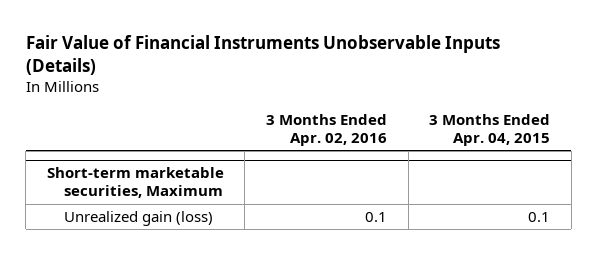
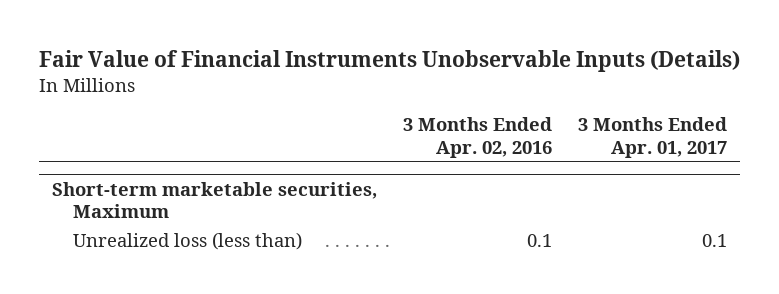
- | 3 Months Ended Apr. 02, 2016 | 3 Months Ended Apr. 04, 2015
+ | 3 Months Ended Apr. 02, 2016 | 3 Months Ended Apr. 01, 2017
@ Short-term marketable securities, Maximum
- Unrealized gain (loss) | 0.1 | 0.1
+ Unrealized loss (less than) | 0.1 | 0.1

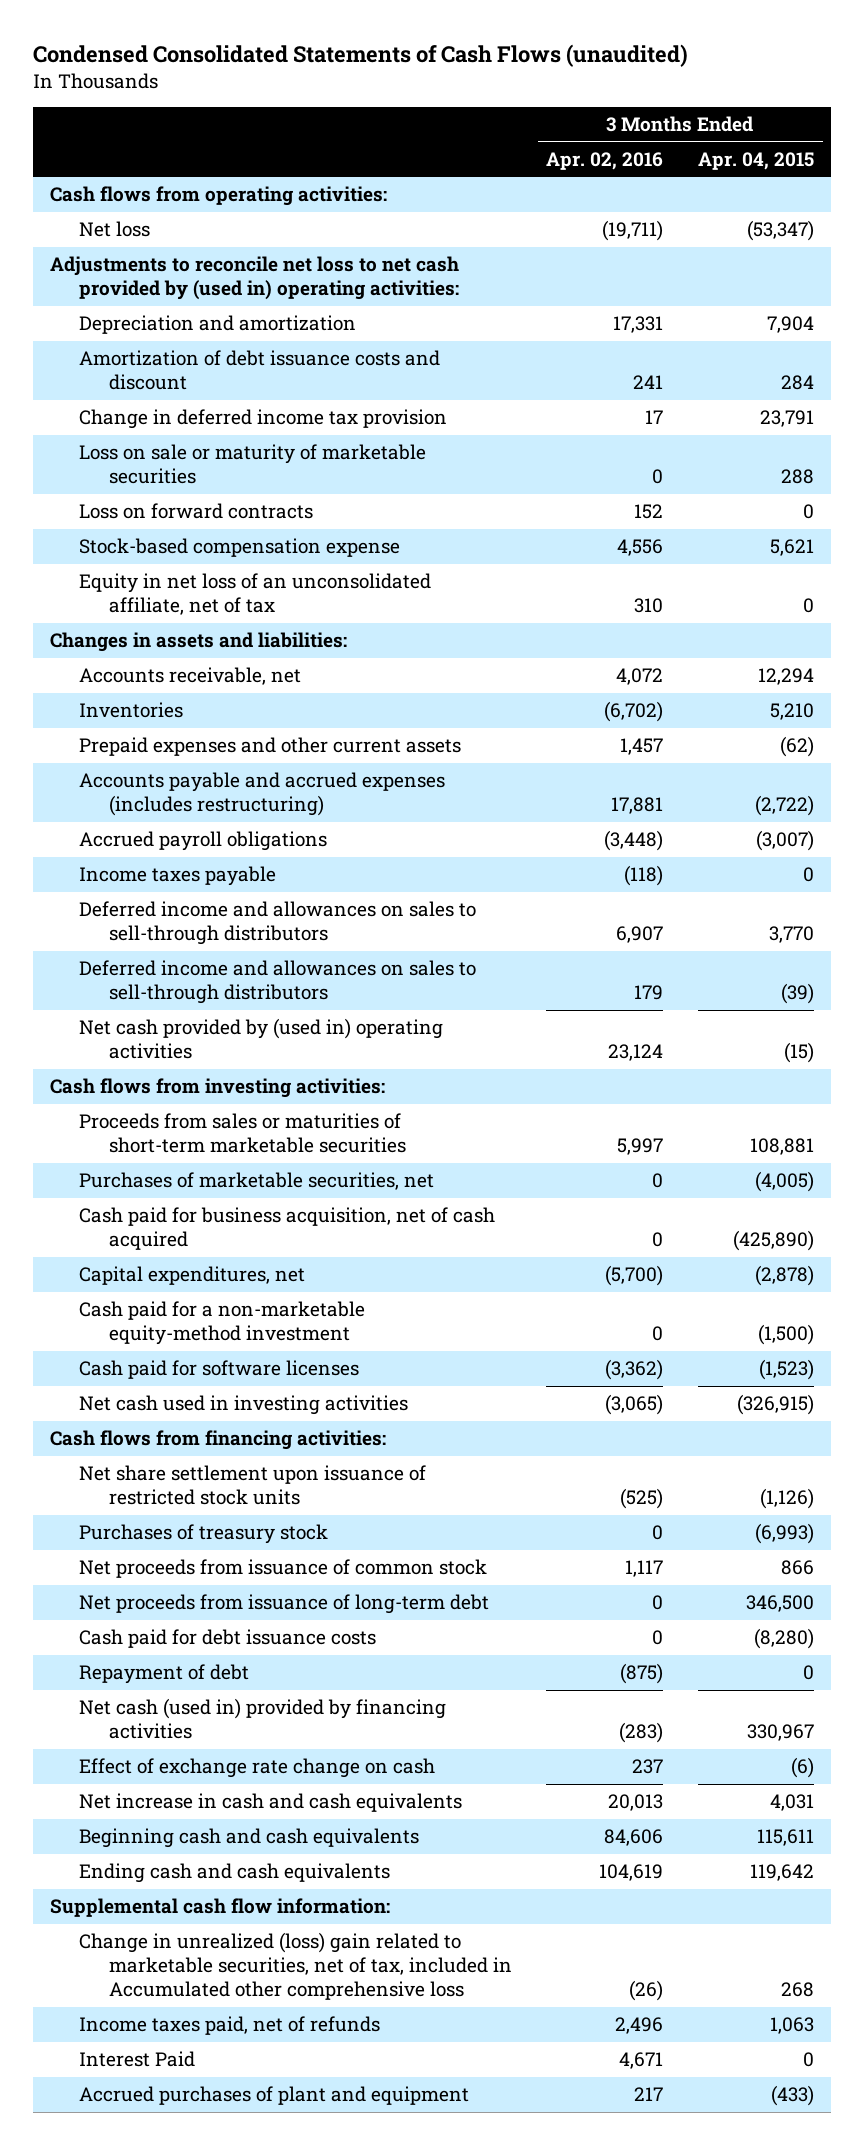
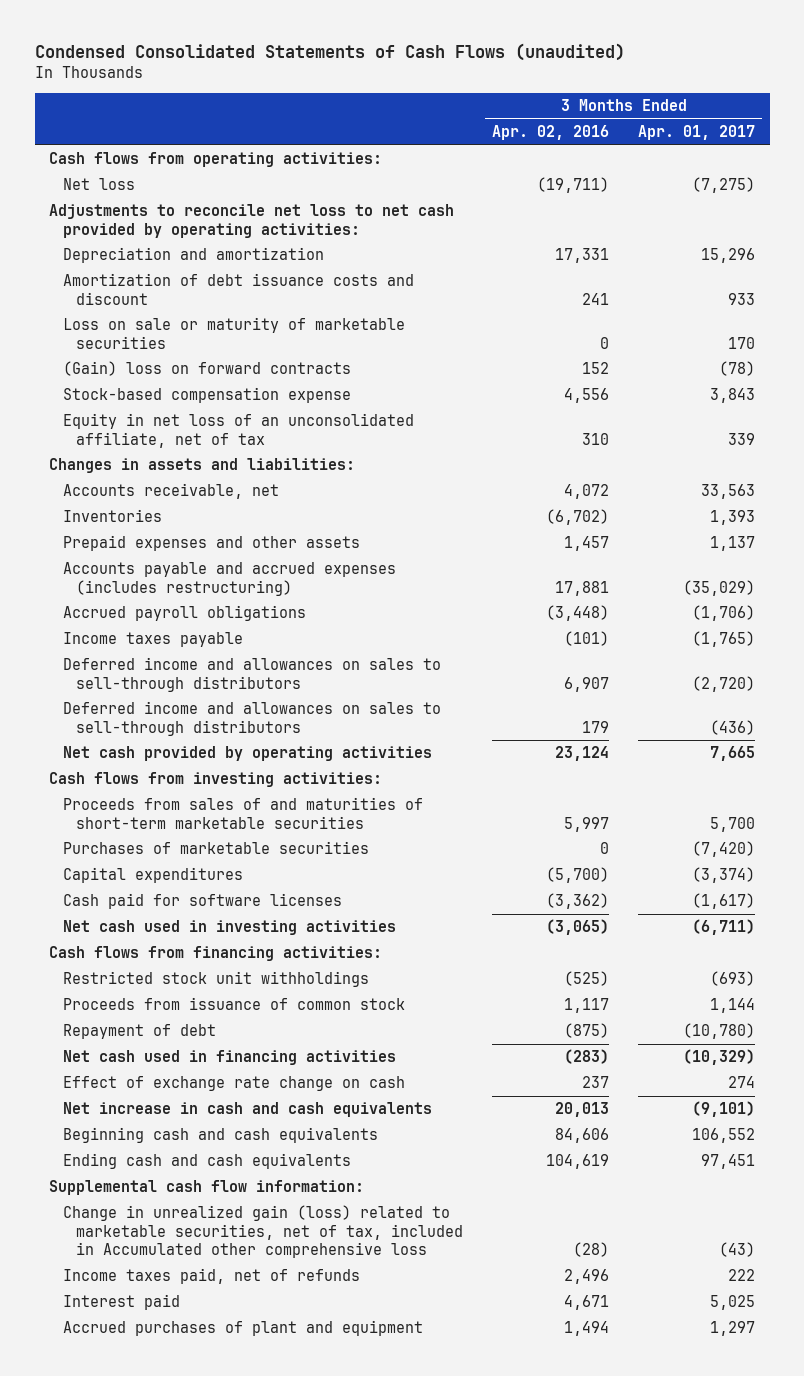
- | 3 Months Ended Apr. 02, 2016 | 3 Months Ended Apr. 04, 2015
+ | 3 Months Ended Apr. 02, 2016 | 3 Months Ended Apr. 01, 2017
- Adjustments to reconcile net loss to net cash provided by (used in) operating activities:
+ Adjustments to reconcile net loss to net cash provided by operating activities:
- Change in deferred income tax provision | 17 | 23,791
- Loss on forward contracts | 152 | 0
+ (Gain) loss on forward contracts | 152 | (78)
- Prepaid expenses and other current assets | 1,457 | (62)
+ Prepaid expenses and other assets | 1,457 | 1,137
- Income taxes payable | (118) | 0
+ Income taxes payable | (101) | (1,765)
- Net cash provided by (used in) operating activities | 23,124 | (15)
+ Net cash provided by operating activities | 23,124 | 7,665
- Proceeds from sales or maturities of short-term marketable securities | 5,997 | 108,881
- Purchases of marketable securities, net | 0 | (4,005)
- Cash paid for business acquisition, net of cash acquired | 0 | (425,890)
- Capital expenditures, net | (5,700) | (2,878)
- Cash paid for a non-marketable equity-method investment | 0 | (1,500)
+ Proceeds from sales of and maturities of short-term marketable securities | 5,997 | 5,700
+ Purchases of marketable securities | 0 | (7,420)
+ Capital expenditures | (5,700) | (3,374)
- Net share settlement upon issuance of restricted stock units | (525) | (1,126)
- Purchases of treasury stock | 0 | (6,993)
- Net proceeds from issuance of common stock | 1,117 | 866
- Net proceeds from issuance of long-term debt | 0 | 346,500
- Cash paid for debt issuance costs | 0 | (8,280)
+ Restricted stock unit withholdings | (525) | (693)
+ Proceeds from issuance of common stock | 1,117 | 1,144
- Net cash (used in) provided by financing activities | (283) | 330,967
+ Net cash used in financing activities | (283) | (10,329)
- Change in unrealized (loss) gain related to marketable securities, net of tax, included in Accumulated other comprehensive loss | (26) | 268
+ Change in unrealized gain (loss) related to marketable securities, net of tax, included in Accumulated other comprehensive loss | (28) | (43)
- Interest Paid | 4,671 | 0
- Accrued purchases of plant and equipment | 217 | (433)
+ Interest paid | 4,671 | 5,025
+ Accrued purchases of plant and equipment | 1,494 | 1,297

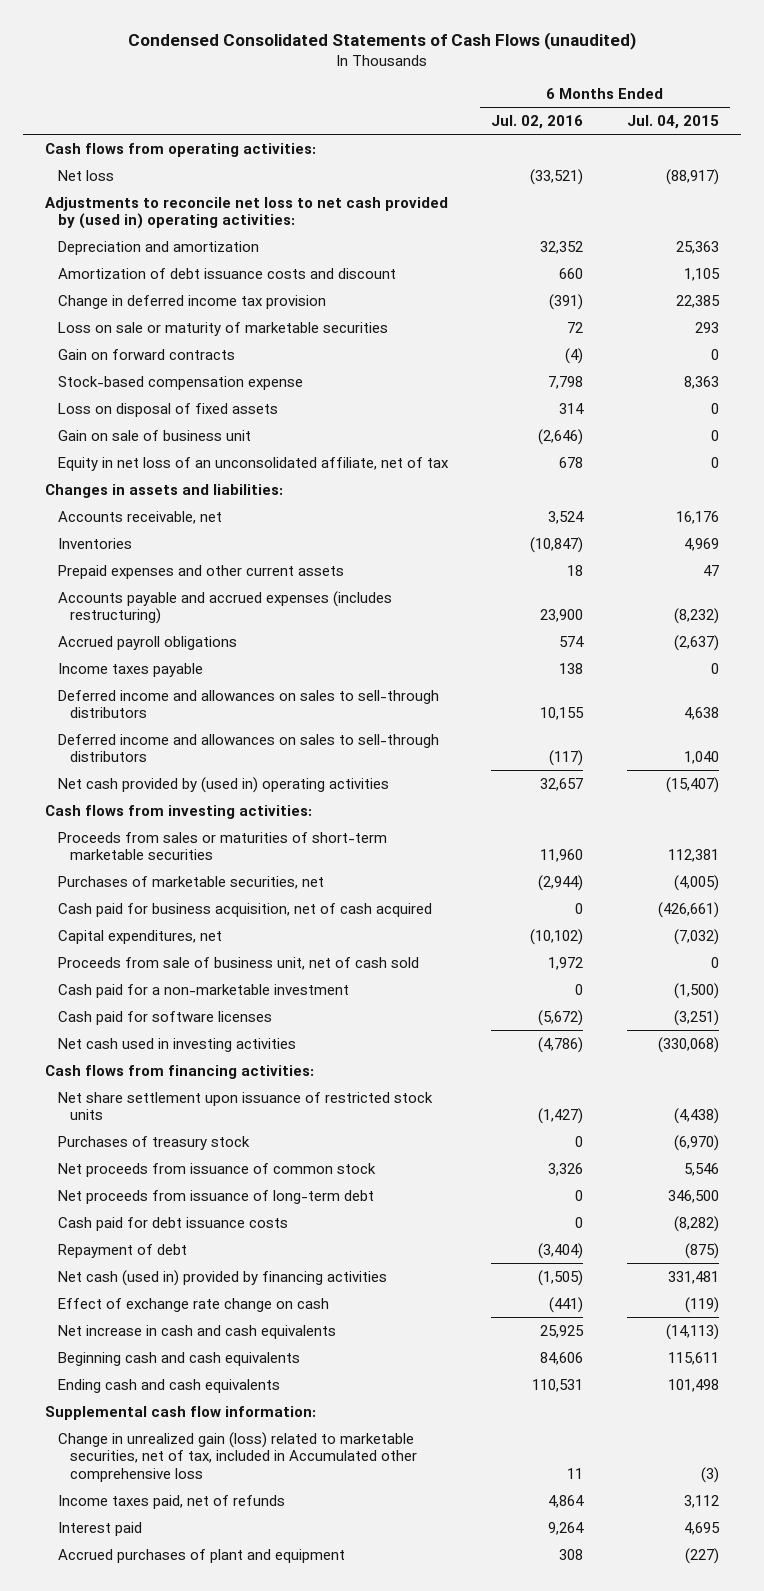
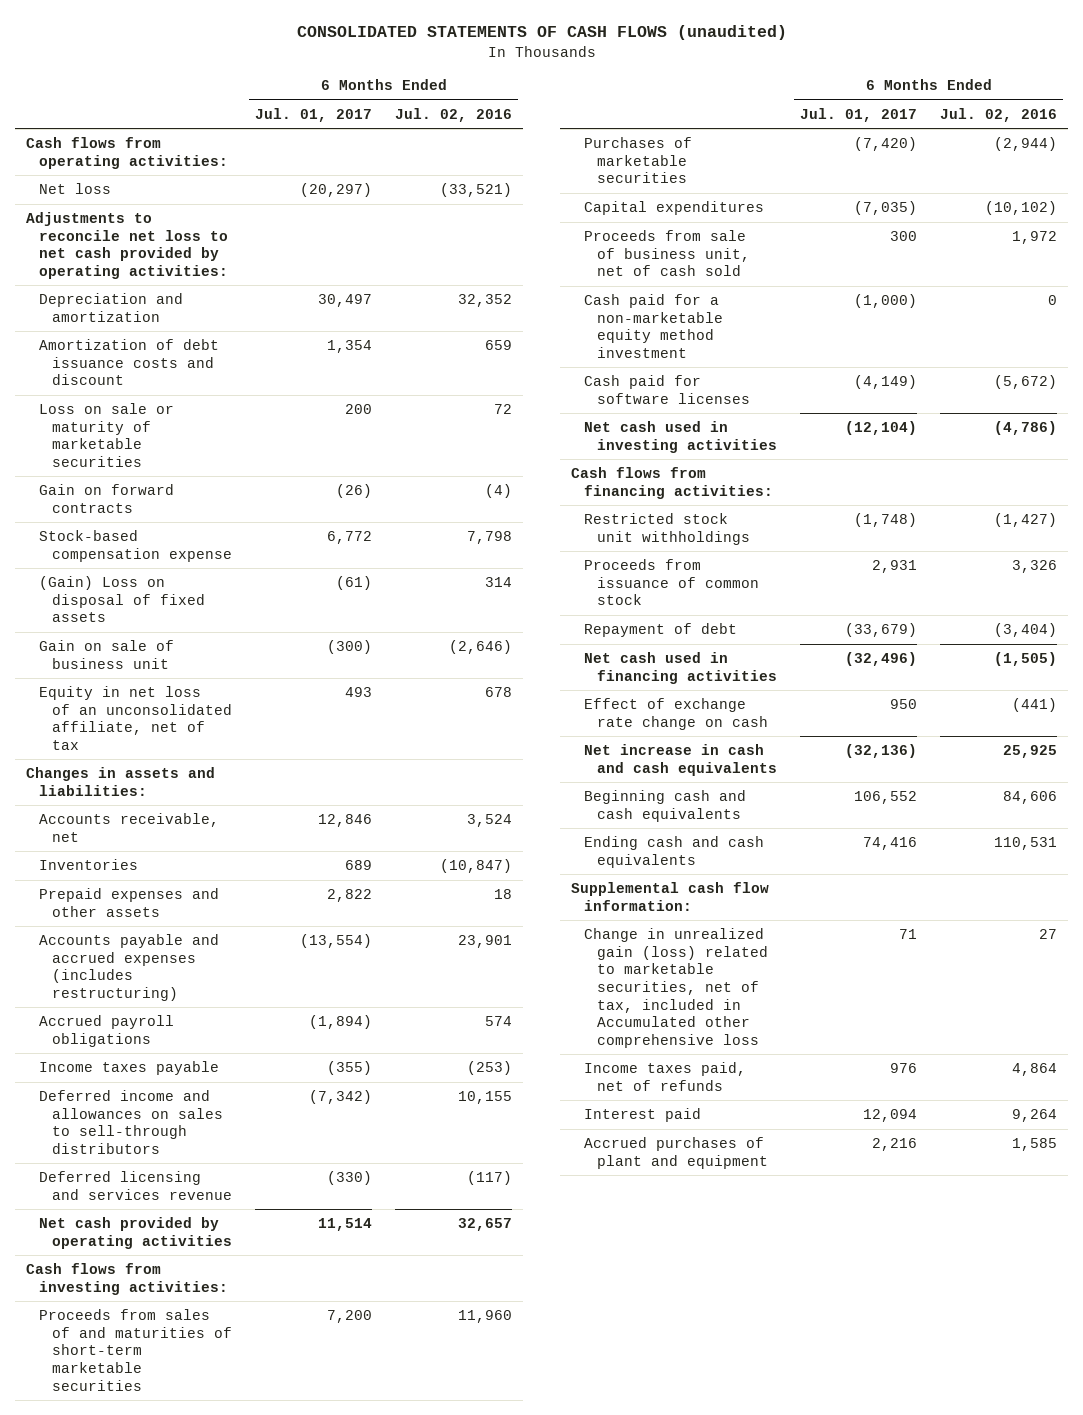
- Condensed Consolidated Statements of Cash Flows (unaudited)
+ CONSOLIDATED STATEMENTS OF CASH FLOWS (unaudited)
- | 6 Months Ended Jul. 02, 2016 | 6 Months Ended Jul. 04, 2015
+ | 6 Months Ended Jul. 01, 2017 | 6 Months Ended Jul. 02, 2016
- Adjustments to reconcile net loss to net cash provided by (used in) operating activities:
+ Adjustments to reconcile net loss to net cash provided by operating activities:
- Amortization of debt issuance costs and discount | 660 | 1,105
- Change in deferred income tax provision | (391) | 22,385
+ Amortization of debt issuance costs and discount | 1,354 | 659
- Loss on disposal of fixed assets | 314 | 0
+ (Gain) Loss on disposal of fixed assets | (61) | 314
- Prepaid expenses and other current assets | 18 | 47
- Accounts payable and accrued expenses (includes restructuring) | 23,900 | (8,232)
+ Prepaid expenses and other assets | 2,822 | 18
+ Accounts payable and accrued expenses (includes restructuring) | (13,554) | 23,901
- Income taxes payable | 138 | 0
+ Income taxes payable | (355) | (253)
- Deferred income and allowances on sales to sell-through distributors | (117) | 1,040
- Net cash provided by (used in) operating activities | 32,657 | (15,407)
+ Deferred licensing and services revenue | (330) | (117)
+ Net cash provided by operating activities | 11,514 | 32,657
- Proceeds from sales or maturities of short-term marketable securities | 11,960 | 112,381
- Purchases of marketable securities, net | (2,944) | (4,005)
- Cash paid for business acquisition, net of cash acquired | 0 | (426,661)
- Capital expenditures, net | (10,102) | (7,032)
+ Proceeds from sales of and maturities of short-term marketable securities | 7,200 | 11,960
+ Purchases of marketable securities | (7,420) | (2,944)
+ Capital expenditures | (7,035) | (10,102)
- Cash paid for a non-marketable investment | 0 | (1,500)
+ Cash paid for a non-marketable equity method investment | (1,000) | 0
- Net share settlement upon issuance of restricted stock units | (1,427) | (4,438)
- Purchases of treasury stock | 0 | (6,970)
- Net proceeds from issuance of common stock | 3,326 | 5,546
- Net proceeds from issuance of long-term debt | 0 | 346,500
- Cash paid for debt issuance costs | 0 | (8,282)
+ Restricted stock unit withholdings | (1,748) | (1,427)
+ Proceeds from issuance of common stock | 2,931 | 3,326
- Net cash (used in) provided by financing activities | (1,505) | 331,481
+ Net cash used in financing activities | (32,496) | (1,505)
- Change in unrealized gain (loss) related to marketable securities, net of tax, included in Accumulated other comprehensive loss | 11 | (3)
+ Change in unrealized gain (loss) related to marketable securities, net of tax, included in Accumulated other comprehensive loss | 71 | 27
- Accrued purchases of plant and equipment | 308 | (227)
+ Accrued purchases of plant and equipment | 2,216 | 1,585

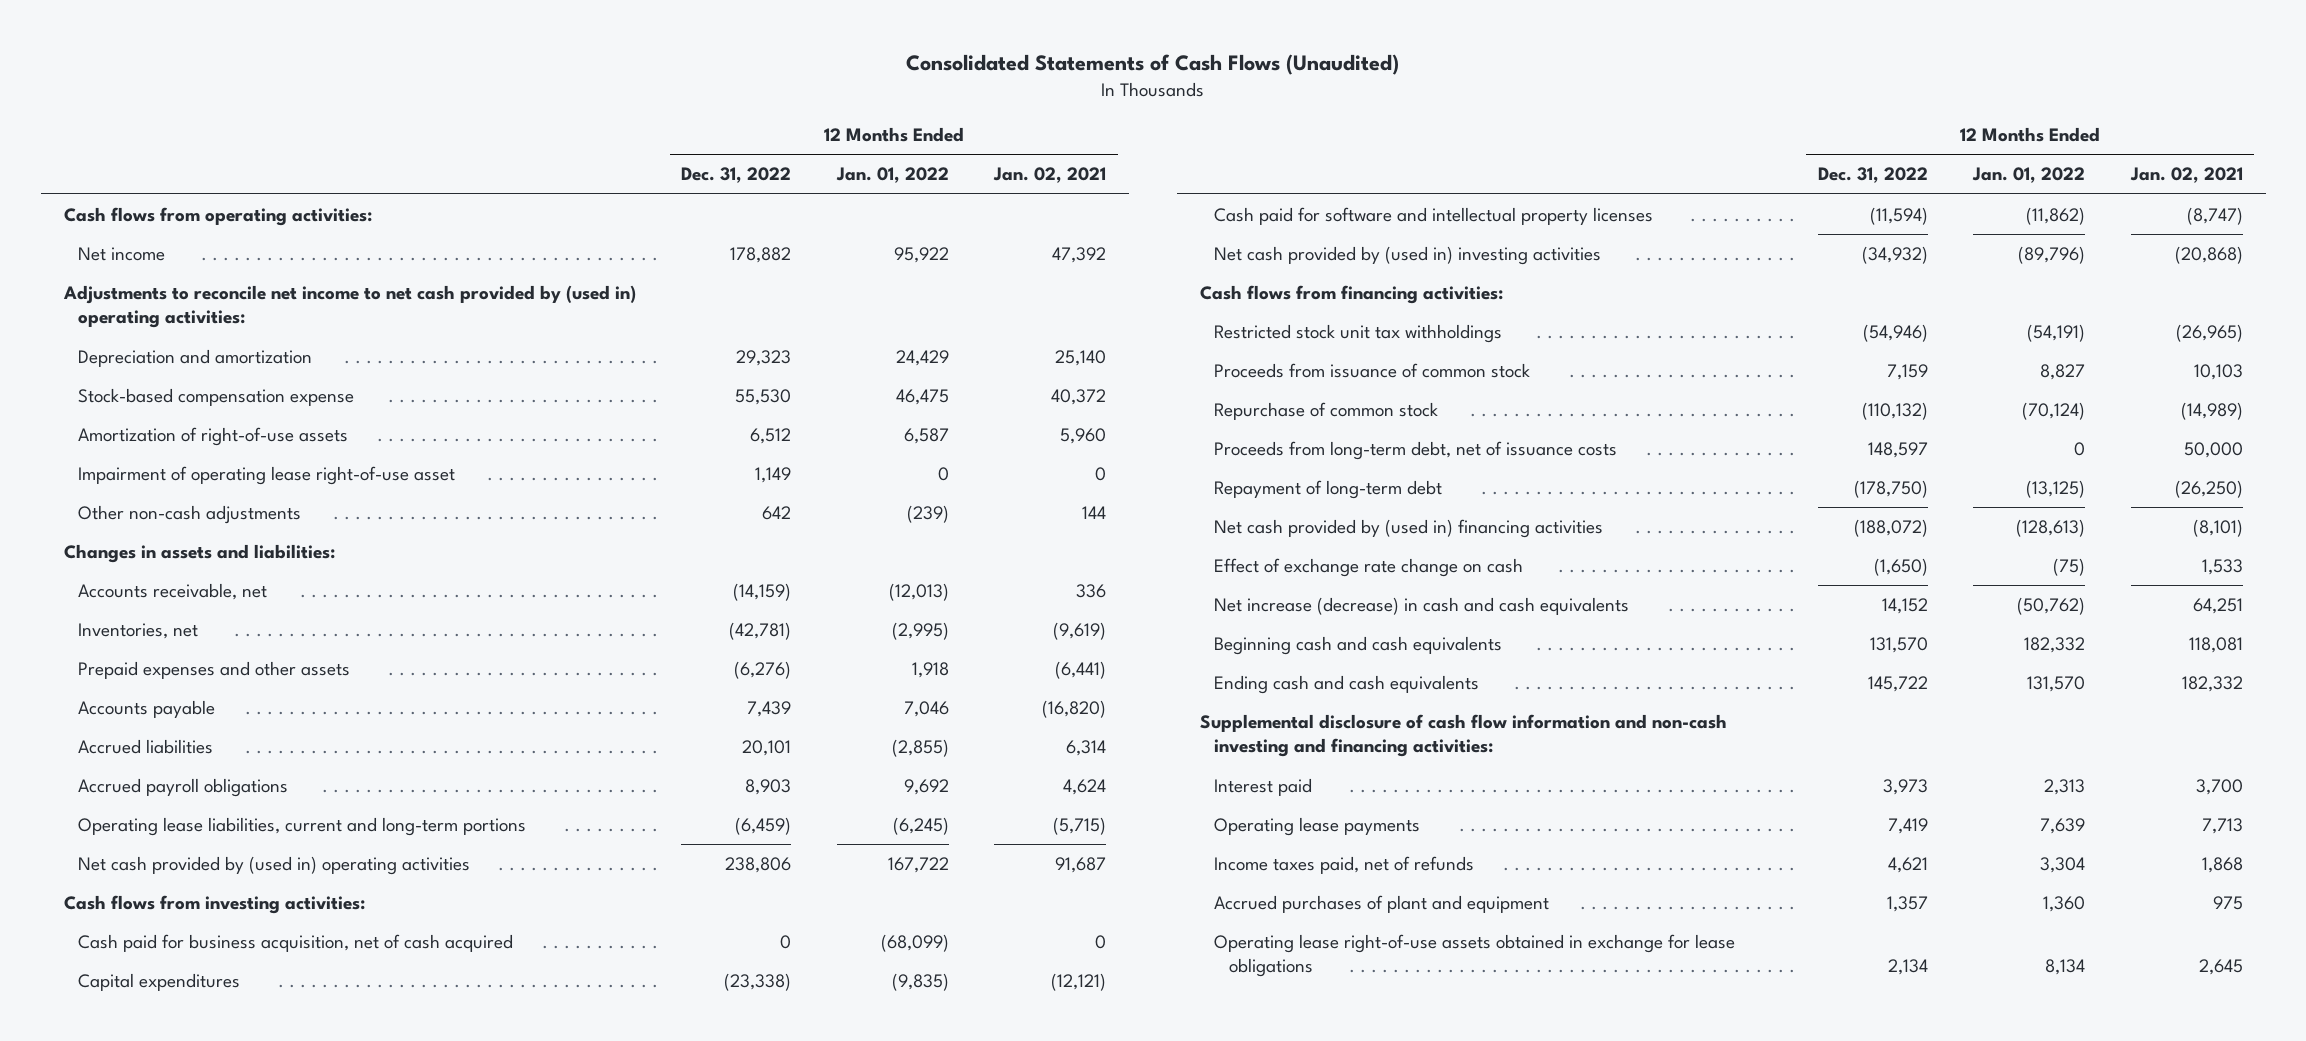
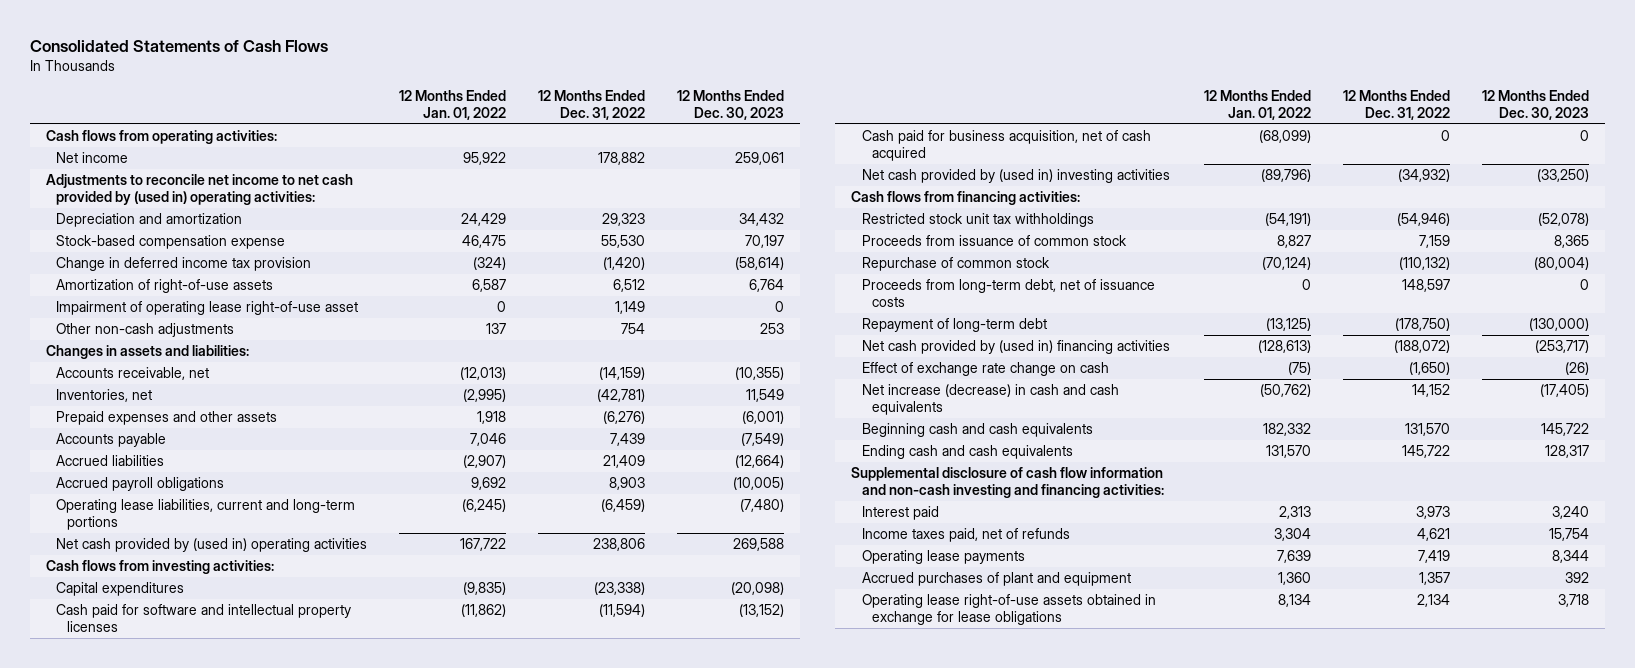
- Consolidated Statements of Cash Flows (Unaudited)
+ Consolidated Statements of Cash Flows
- | 12 Months Ended Dec. 31, 2022 | 12 Months Ended Jan. 01, 2022 | 12 Months Ended Jan. 02, 2021
+ | 12 Months Ended Jan. 01, 2022 | 12 Months Ended Dec. 31, 2022 | 12 Months Ended Dec. 30, 2023
+ Change in deferred income tax provision | (324) | (1,420) | (58,614)
- Other non-cash adjustments | 642 | (239) | 144
+ Other non-cash adjustments | 137 | 754 | 253
- Accrued liabilities | 20,101 | (2,855) | 6,314
+ Accrued liabilities | (2,907) | 21,409 | (12,664)
moved down: Cash paid for business acquisition, net of cash acquired | (68,099) | 0 | 0
moved down: Operating lease payments | 7,639 | 7,419 | 8,344

